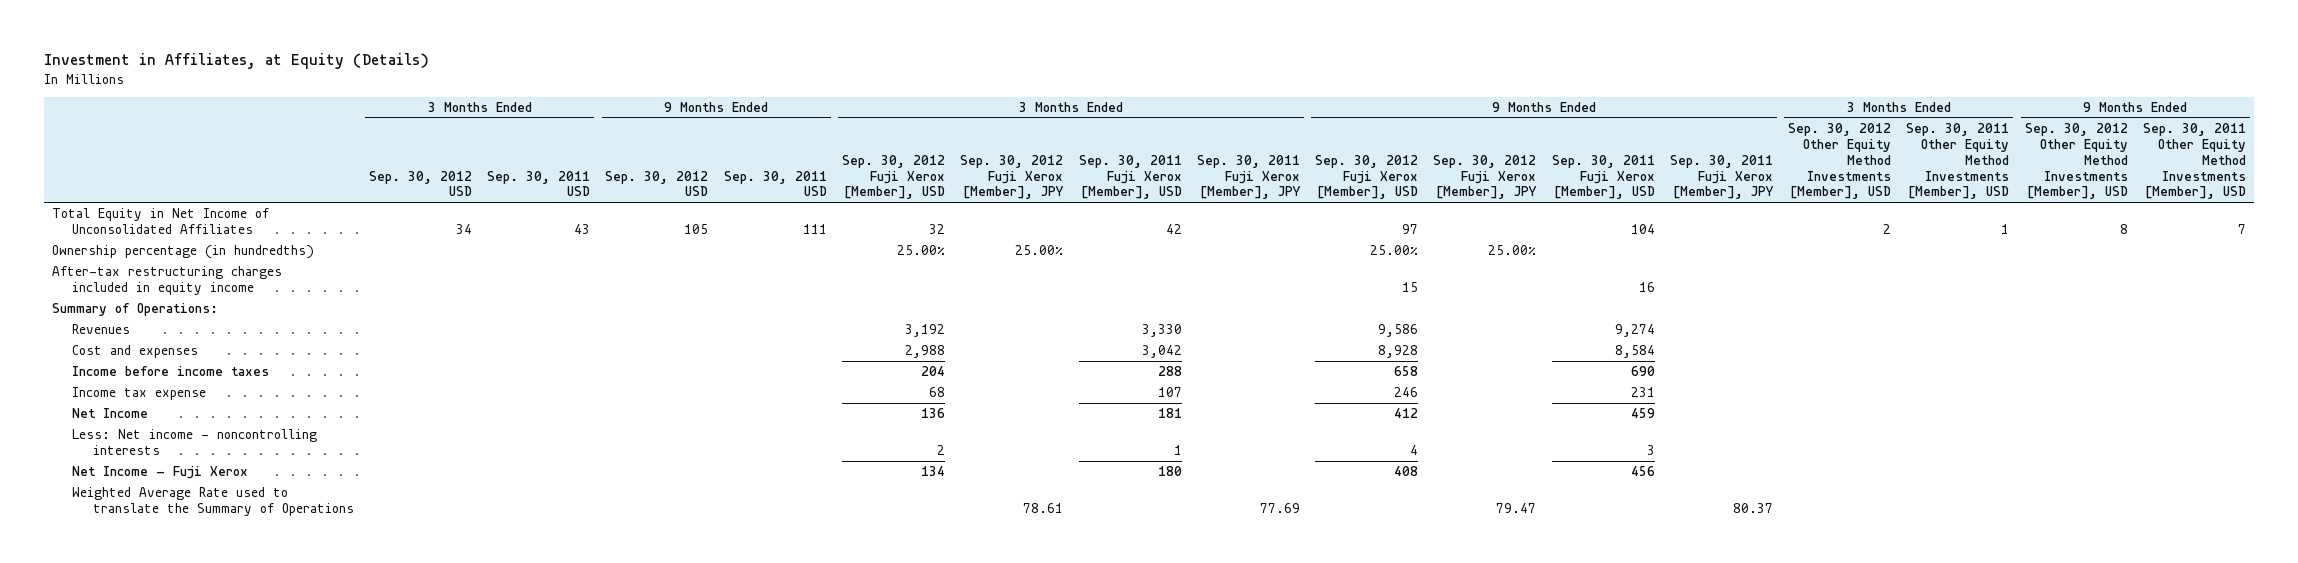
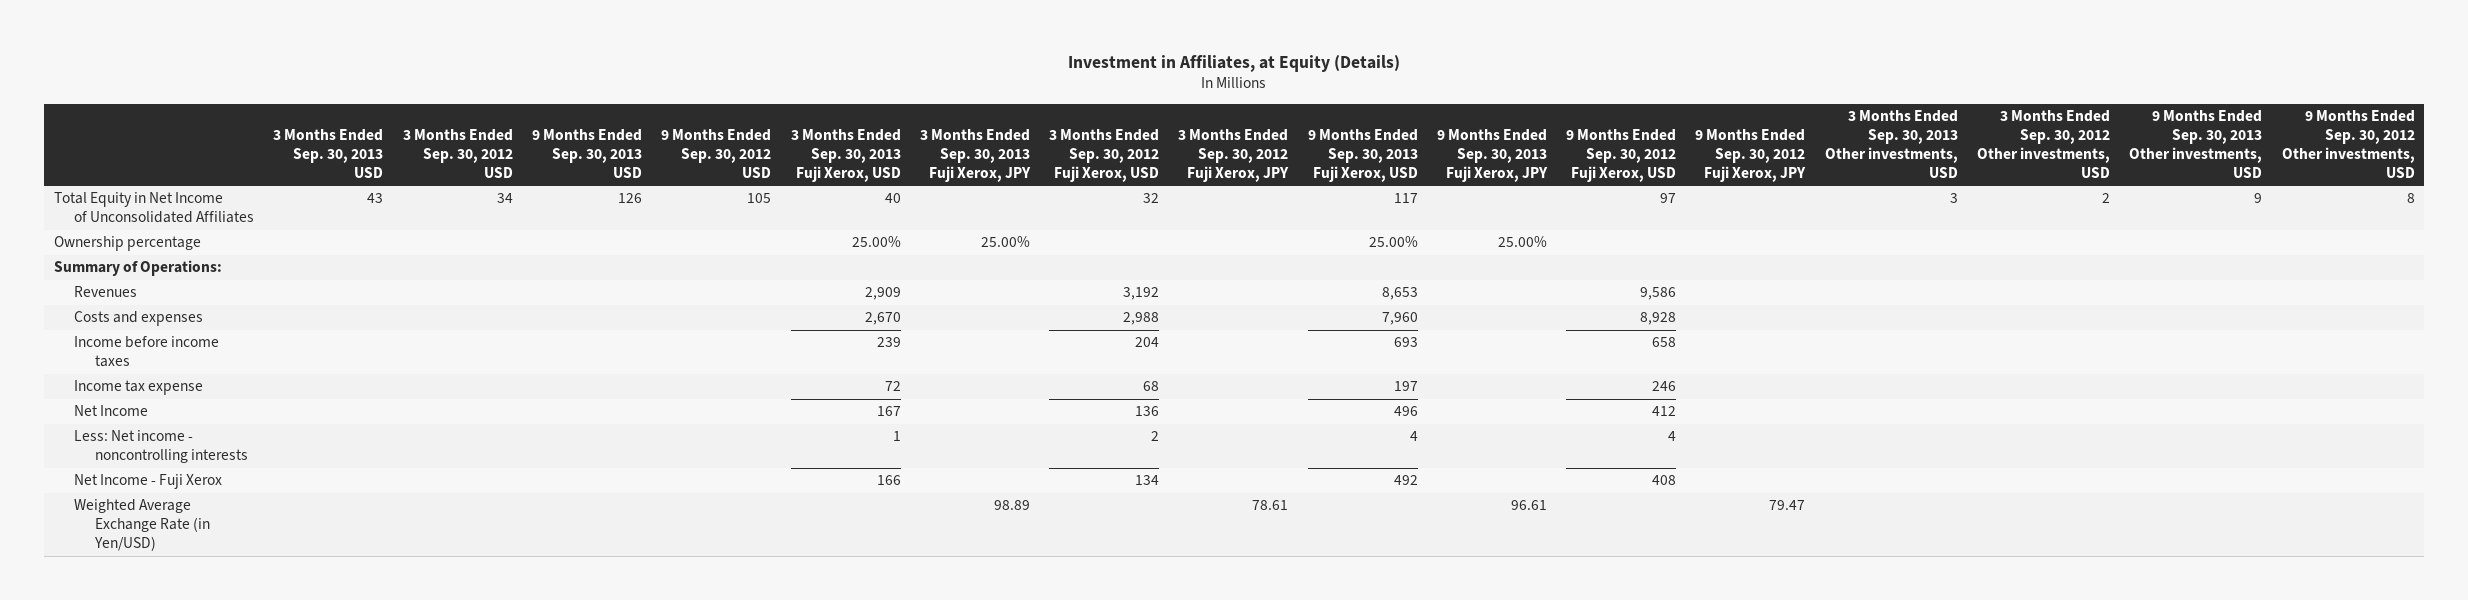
- | 3 Months Ended Sep. 30, 2012 USD | 3 Months Ended Sep. 30, 2011 USD | 9 Months Ended Sep. 30, 2012 USD | 9 Months Ended Sep. 30, 2011 USD | 3 Months Ended Sep. 30, 2012 Fuji Xerox [Member], USD | 3 Months Ended Sep. 30, 2012 Fuji Xerox [Member], JPY | 3 Months Ended Sep. 30, 2011 Fuji Xerox [Member], USD | 3 Months Ended Sep. 30, 2011 Fuji Xerox [Member], JPY | 9 Months Ended Sep. 30, 2012 Fuji Xerox [Member], USD | 9 Months Ended Sep. 30, 2012 Fuji Xerox [Member], JPY | 9 Months Ended Sep. 30, 2011 Fuji Xerox [Member], USD | 9 Months Ended Sep. 30, 2011 Fuji Xerox [Member], JPY | 3 Months Ended Sep. 30, 2012 Other Equity Method Investments [Member], USD | 3 Months Ended Sep. 30, 2011 Other Equity Method Investments [Member], USD | 9 Months Ended Sep. 30, 2012 Other Equity Method Investments [Member], USD | 9 Months Ended Sep. 30, 2011 Other Equity Method Investments [Member], USD
+ | 3 Months Ended Sep. 30, 2013 USD | 3 Months Ended Sep. 30, 2012 USD | 9 Months Ended Sep. 30, 2013 USD | 9 Months Ended Sep. 30, 2012 USD | 3 Months Ended Sep. 30, 2013 Fuji Xerox, USD | 3 Months Ended Sep. 30, 2013 Fuji Xerox, JPY | 3 Months Ended Sep. 30, 2012 Fuji Xerox, USD | 3 Months Ended Sep. 30, 2012 Fuji Xerox, JPY | 9 Months Ended Sep. 30, 2013 Fuji Xerox, USD | 9 Months Ended Sep. 30, 2013 Fuji Xerox, JPY | 9 Months Ended Sep. 30, 2012 Fuji Xerox, USD | 9 Months Ended Sep. 30, 2012 Fuji Xerox, JPY | 3 Months Ended Sep. 30, 2013 Other investments, USD | 3 Months Ended Sep. 30, 2012 Other investments, USD | 9 Months Ended Sep. 30, 2013 Other investments, USD | 9 Months Ended Sep. 30, 2012 Other investments, USD
- Ownership percentage (in hundredths) | | | | | 25.00% | 25.00% | | | 25.00% | 25.00% | | | | | |
- After-tax restructuring charges included in equity income | | | | | | | | | 15 | | 16 | | | | |
+ Ownership percentage | | | | | 25.00% | 25.00% | | | 25.00% | 25.00% | | | | | |
- Cost and expenses | | | | | 2,988 | | 3,042 | | 8,928 | | 8,584 | | | | |
+ Costs and expenses | | | | | 2,670 | | 2,988 | | 7,960 | | 8,928 | | | | |
- Weighted Average Rate used to translate the Summary of Operations | | | | | | 78.61 | | 77.69 | | 79.47 | | 80.37 | | | |
+ Weighted Average Exchange Rate (in Yen/USD) | | | | | | 98.89 | | 78.61 | | 96.61 | | 79.47 | | | |

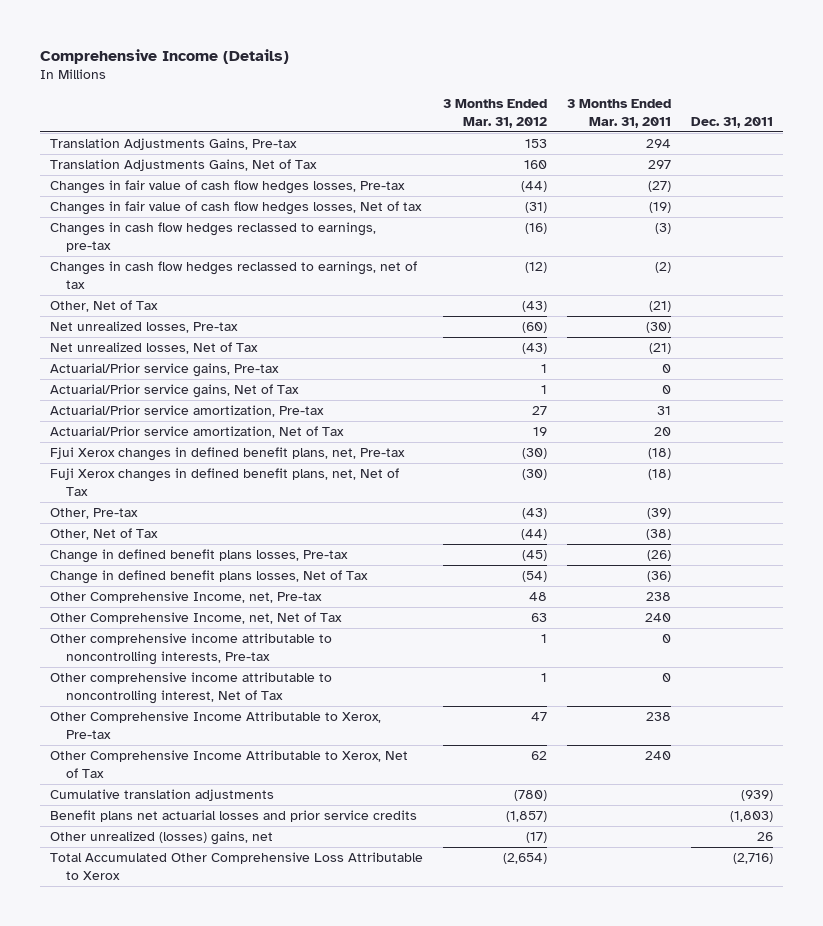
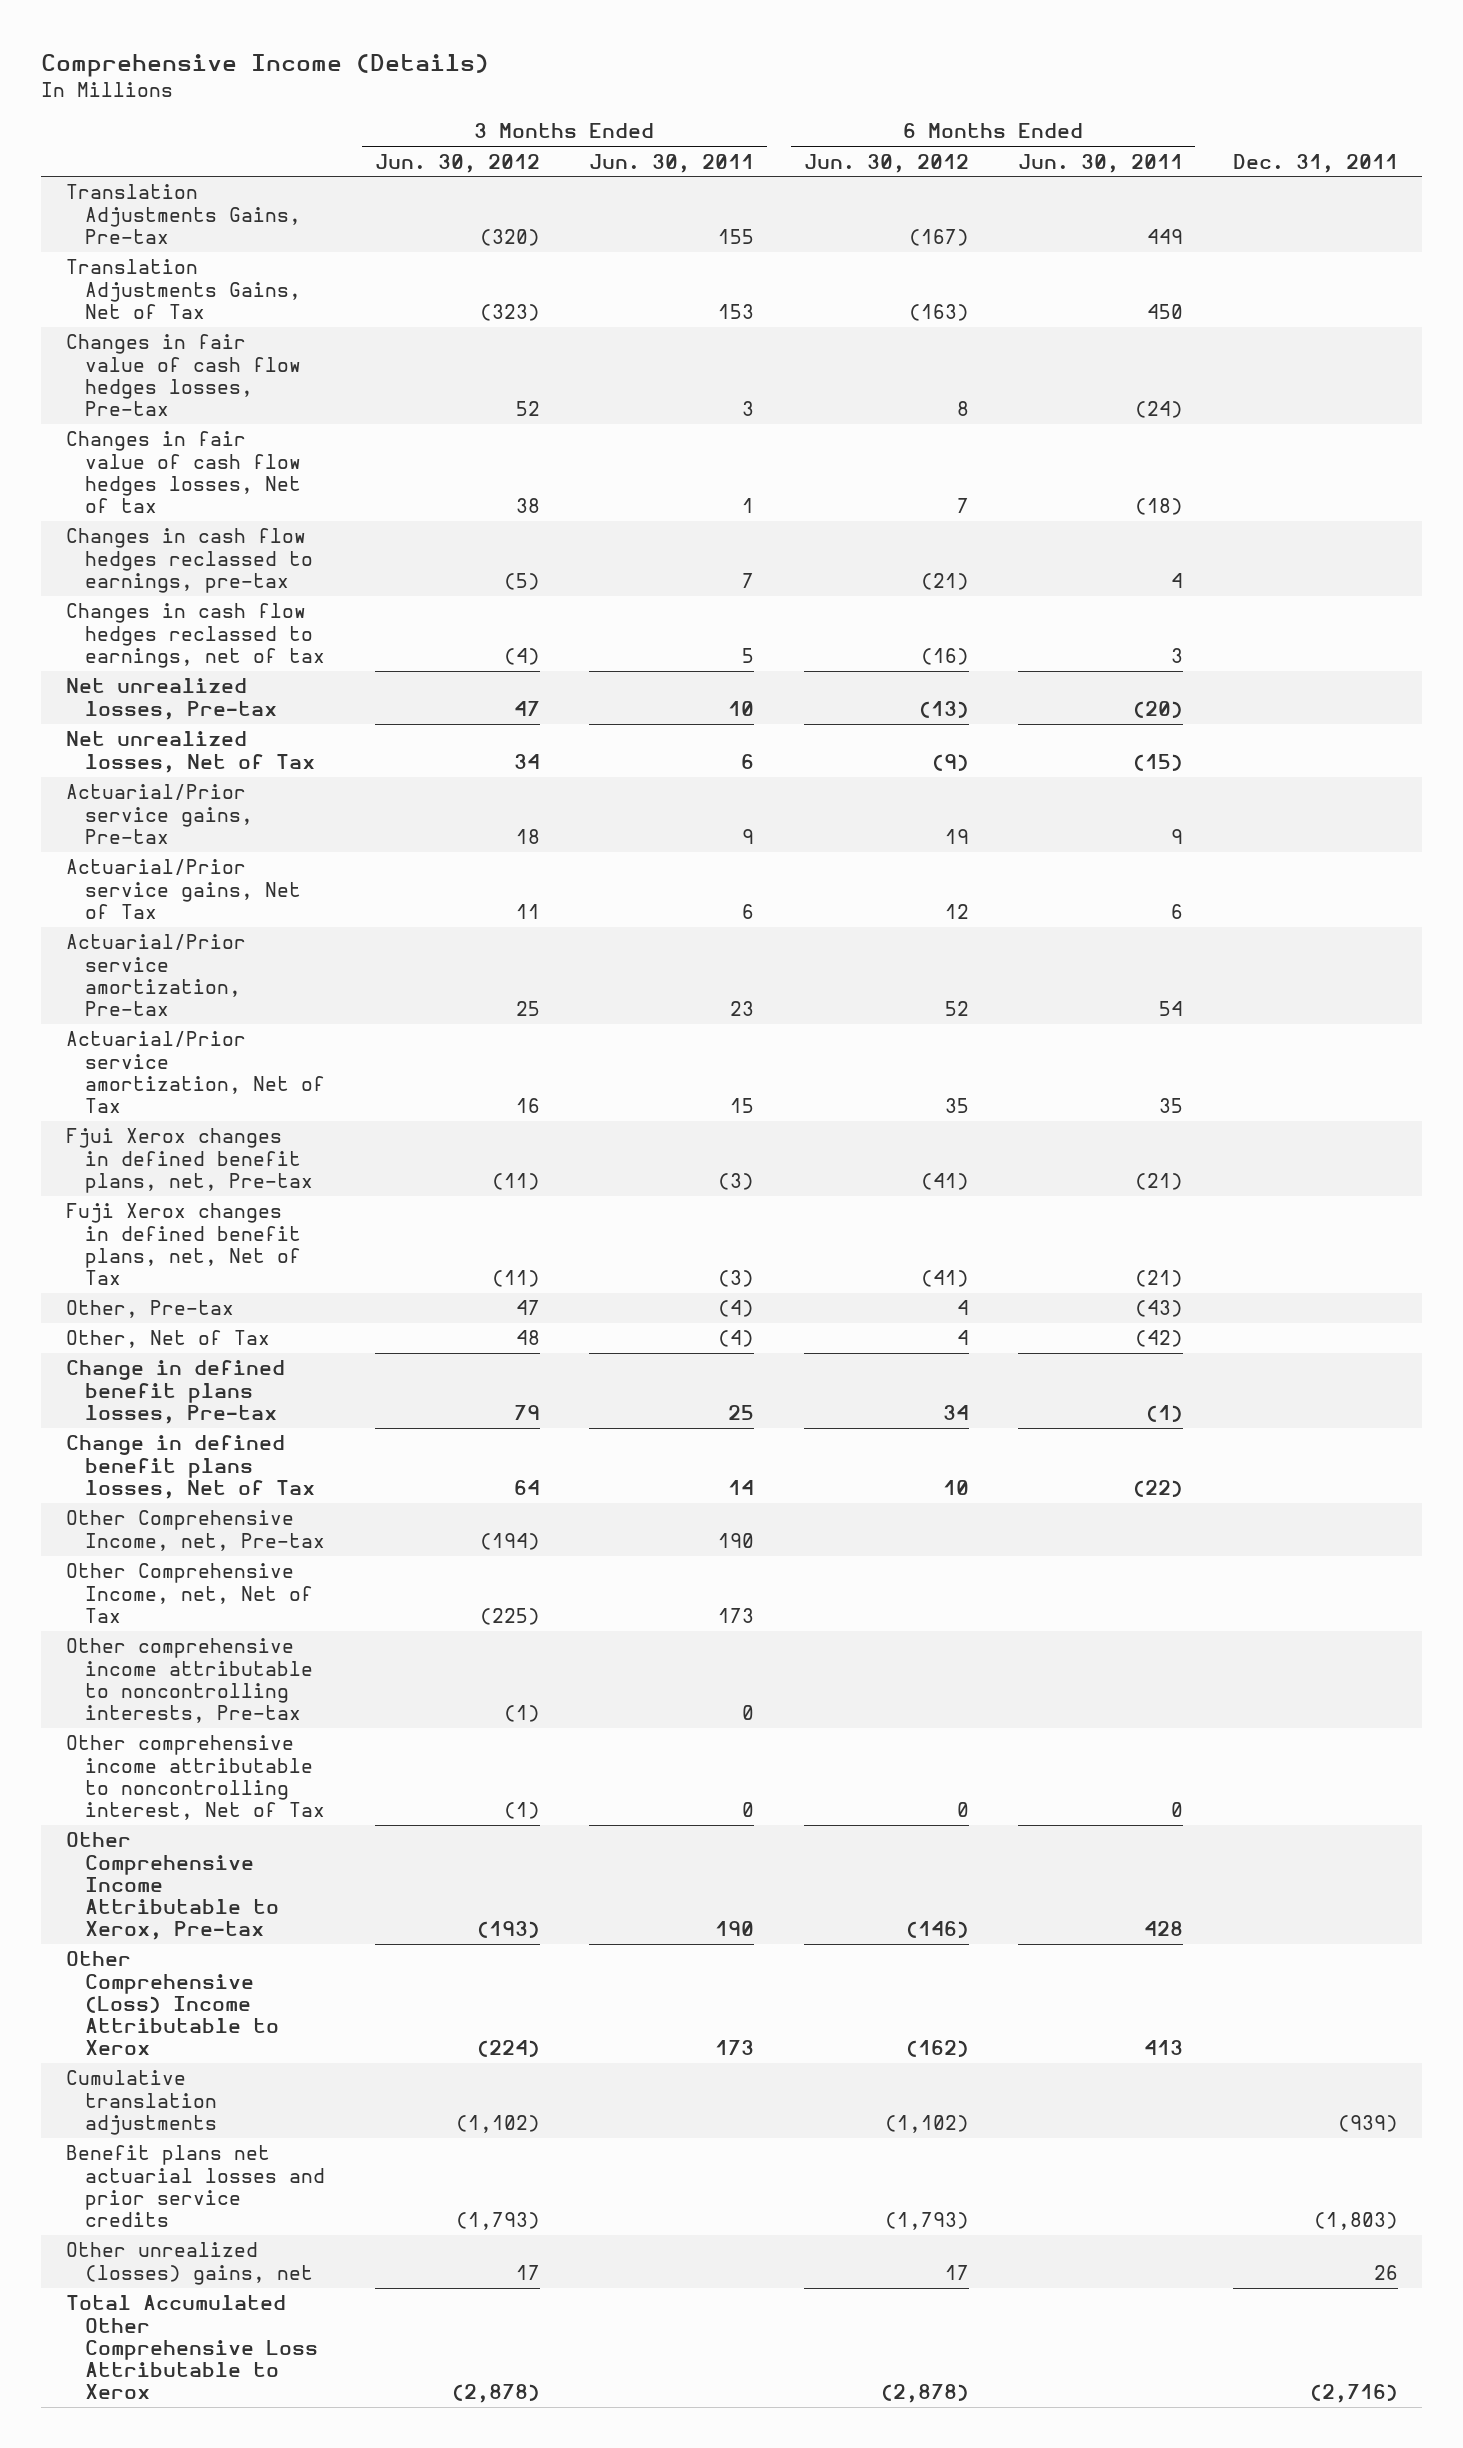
- | 3 Months Ended Mar. 31, 2012 | 3 Months Ended Mar. 31, 2011 | Dec. 31, 2011
+ | 3 Months Ended Jun. 30, 2012 | 3 Months Ended Jun. 30, 2011 | 6 Months Ended Jun. 30, 2012 | 6 Months Ended Jun. 30, 2011 | Dec. 31, 2011
- Other, Net of Tax | (43) | (21) |
- Other Comprehensive Income Attributable to Xerox, Net of Tax | 62 | 240 |
+ Other Comprehensive (Loss) Income Attributable to Xerox | (224) | 173 | (162) | 413 |

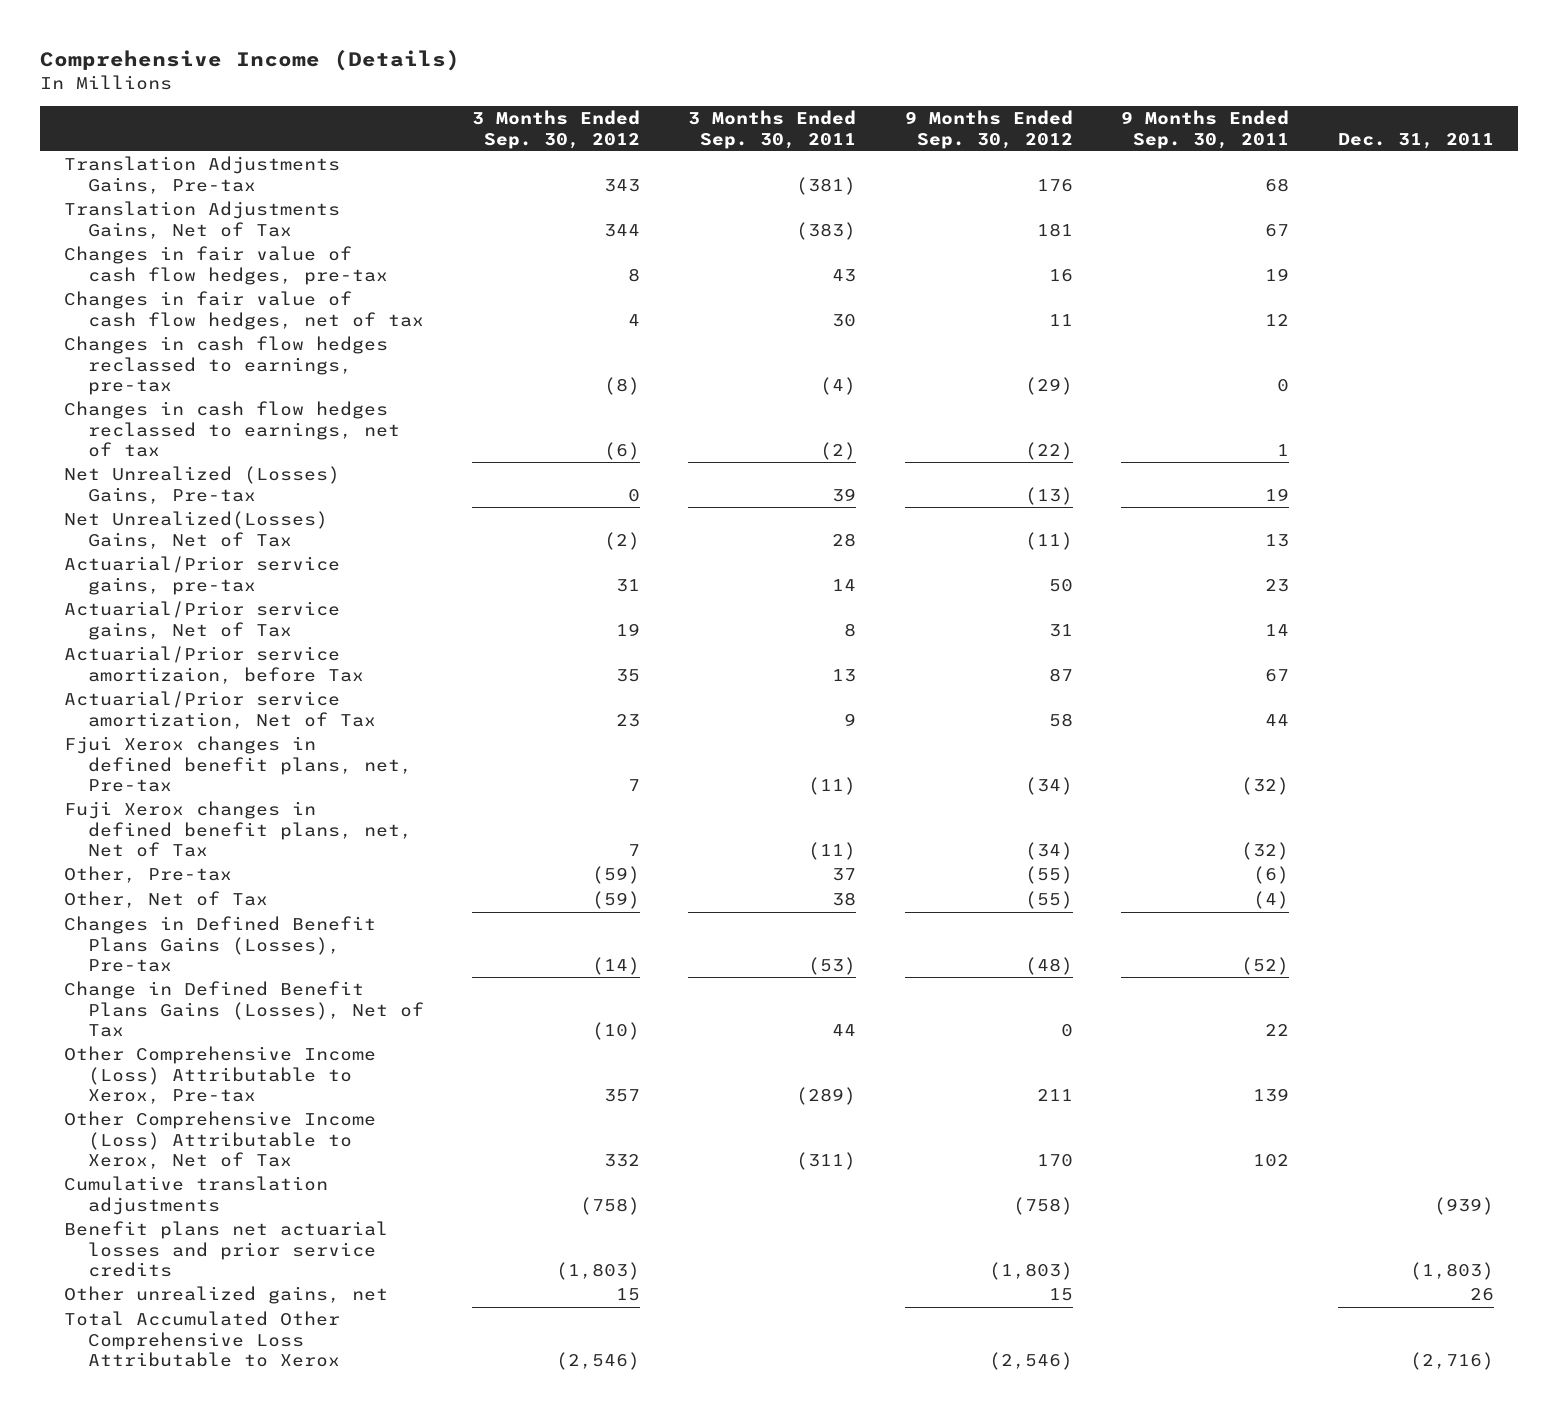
- | 3 Months Ended Jun. 30, 2012 | 3 Months Ended Jun. 30, 2011 | 6 Months Ended Jun. 30, 2012 | 6 Months Ended Jun. 30, 2011 | Dec. 31, 2011
+ | 3 Months Ended Sep. 30, 2012 | 3 Months Ended Sep. 30, 2011 | 9 Months Ended Sep. 30, 2012 | 9 Months Ended Sep. 30, 2011 | Dec. 31, 2011
- Changes in fair value of cash flow hedges losses, Pre-tax | 52 | 3 | 8 | (24) |
- Changes in fair value of cash flow hedges losses, Net of tax | 38 | 1 | 7 | (18) |
+ Changes in fair value of cash flow hedges, pre-tax | 8 | 43 | 16 | 19 |
+ Changes in fair value of cash flow hedges, net of tax | 4 | 30 | 11 | 12 |
- Net unrealized losses, Pre-tax | 47 | 10 | (13) | (20) |
- Net unrealized losses, Net of Tax | 34 | 6 | (9) | (15) |
- Actuarial/Prior service gains, Pre-tax | 18 | 9 | 19 | 9 |
+ Net Unrealized (Losses) Gains, Pre-tax | 0 | 39 | (13) | 19 |
+ Net Unrealized(Losses) Gains, Net of Tax | (2) | 28 | (11) | 13 |
+ Actuarial/Prior service gains, pre-tax | 31 | 14 | 50 | 23 |
- Actuarial/Prior service amortization, Pre-tax | 25 | 23 | 52 | 54 |
+ Actuarial/Prior service amortizaion, before Tax | 35 | 13 | 87 | 67 |
- Change in defined benefit plans losses, Pre-tax | 79 | 25 | 34 | (1) |
- Change in defined benefit plans losses, Net of Tax | 64 | 14 | 10 | (22) |
- Other Comprehensive Income, net, Pre-tax | (194) | 190 | | |
- Other Comprehensive Income, net, Net of Tax | (225) | 173 | | |
- Other comprehensive income attributable to noncontrolling interests, Pre-tax | (1) | 0 | | |
- Other comprehensive income attributable to noncontrolling interest, Net of Tax | (1) | 0 | 0 | 0 |
- Other Comprehensive Income Attributable to Xerox, Pre-tax | (193) | 190 | (146) | 428 |
- Other Comprehensive (Loss) Income Attributable to Xerox | (224) | 173 | (162) | 413 |
+ Changes in Defined Benefit Plans Gains (Losses), Pre-tax | (14) | (53) | (48) | (52) |
+ Change in Defined Benefit Plans Gains (Losses), Net of Tax | (10) | 44 | 0 | 22 |
+ Other Comprehensive Income (Loss) Attributable to Xerox, Pre-tax | 357 | (289) | 211 | 139 |
+ Other Comprehensive Income (Loss) Attributable to Xerox, Net of Tax | 332 | (311) | 170 | 102 |
- Other unrealized (losses) gains, net | 17 | | 17 | | 26
+ Other unrealized gains, net | 15 | | 15 | | 26

